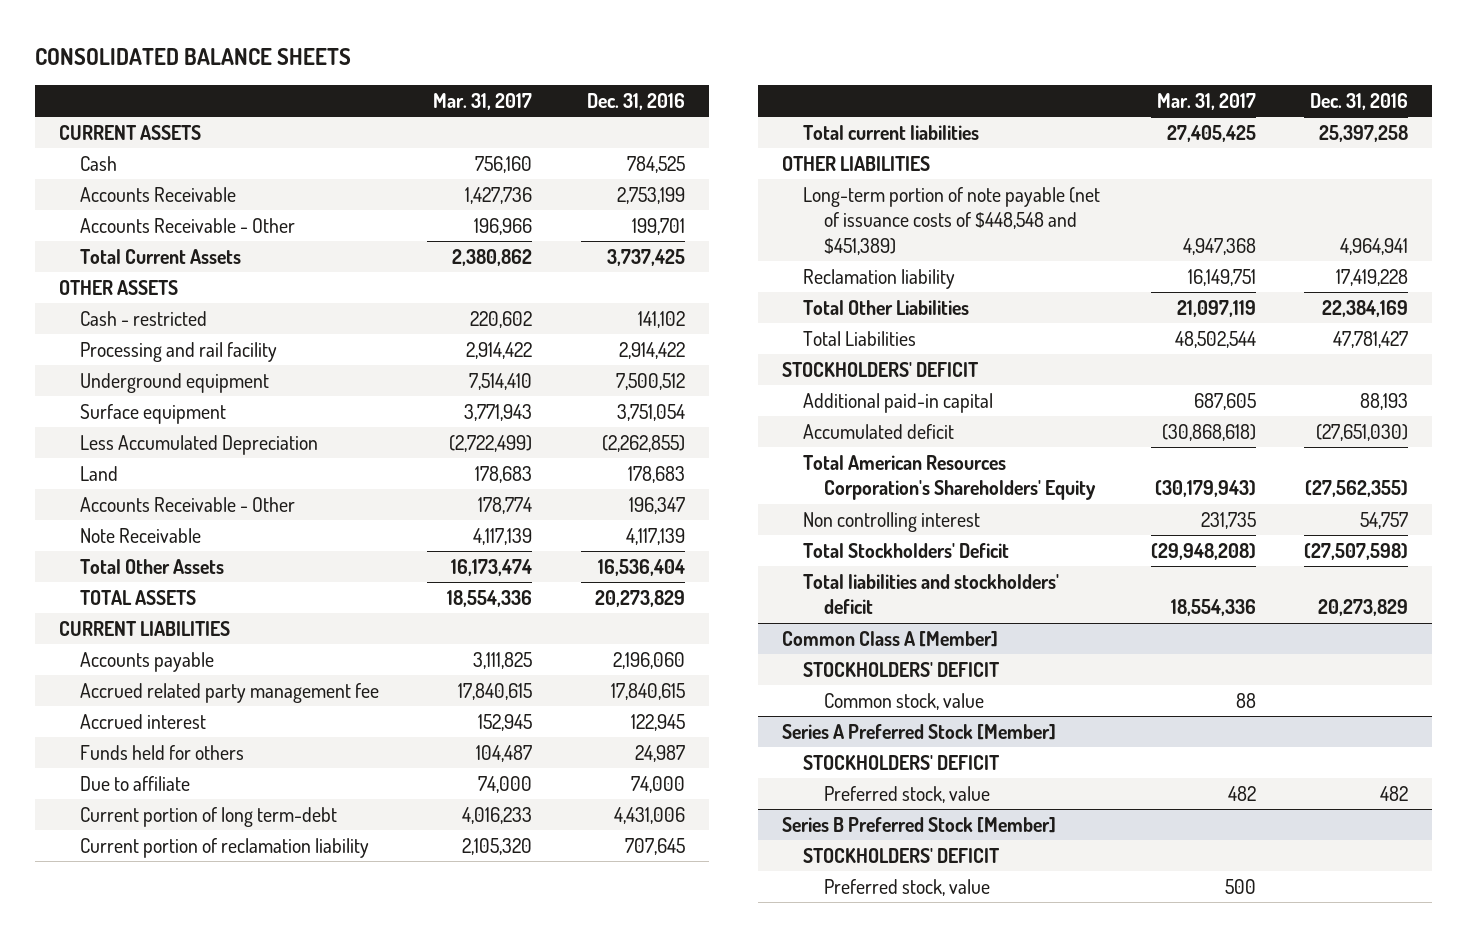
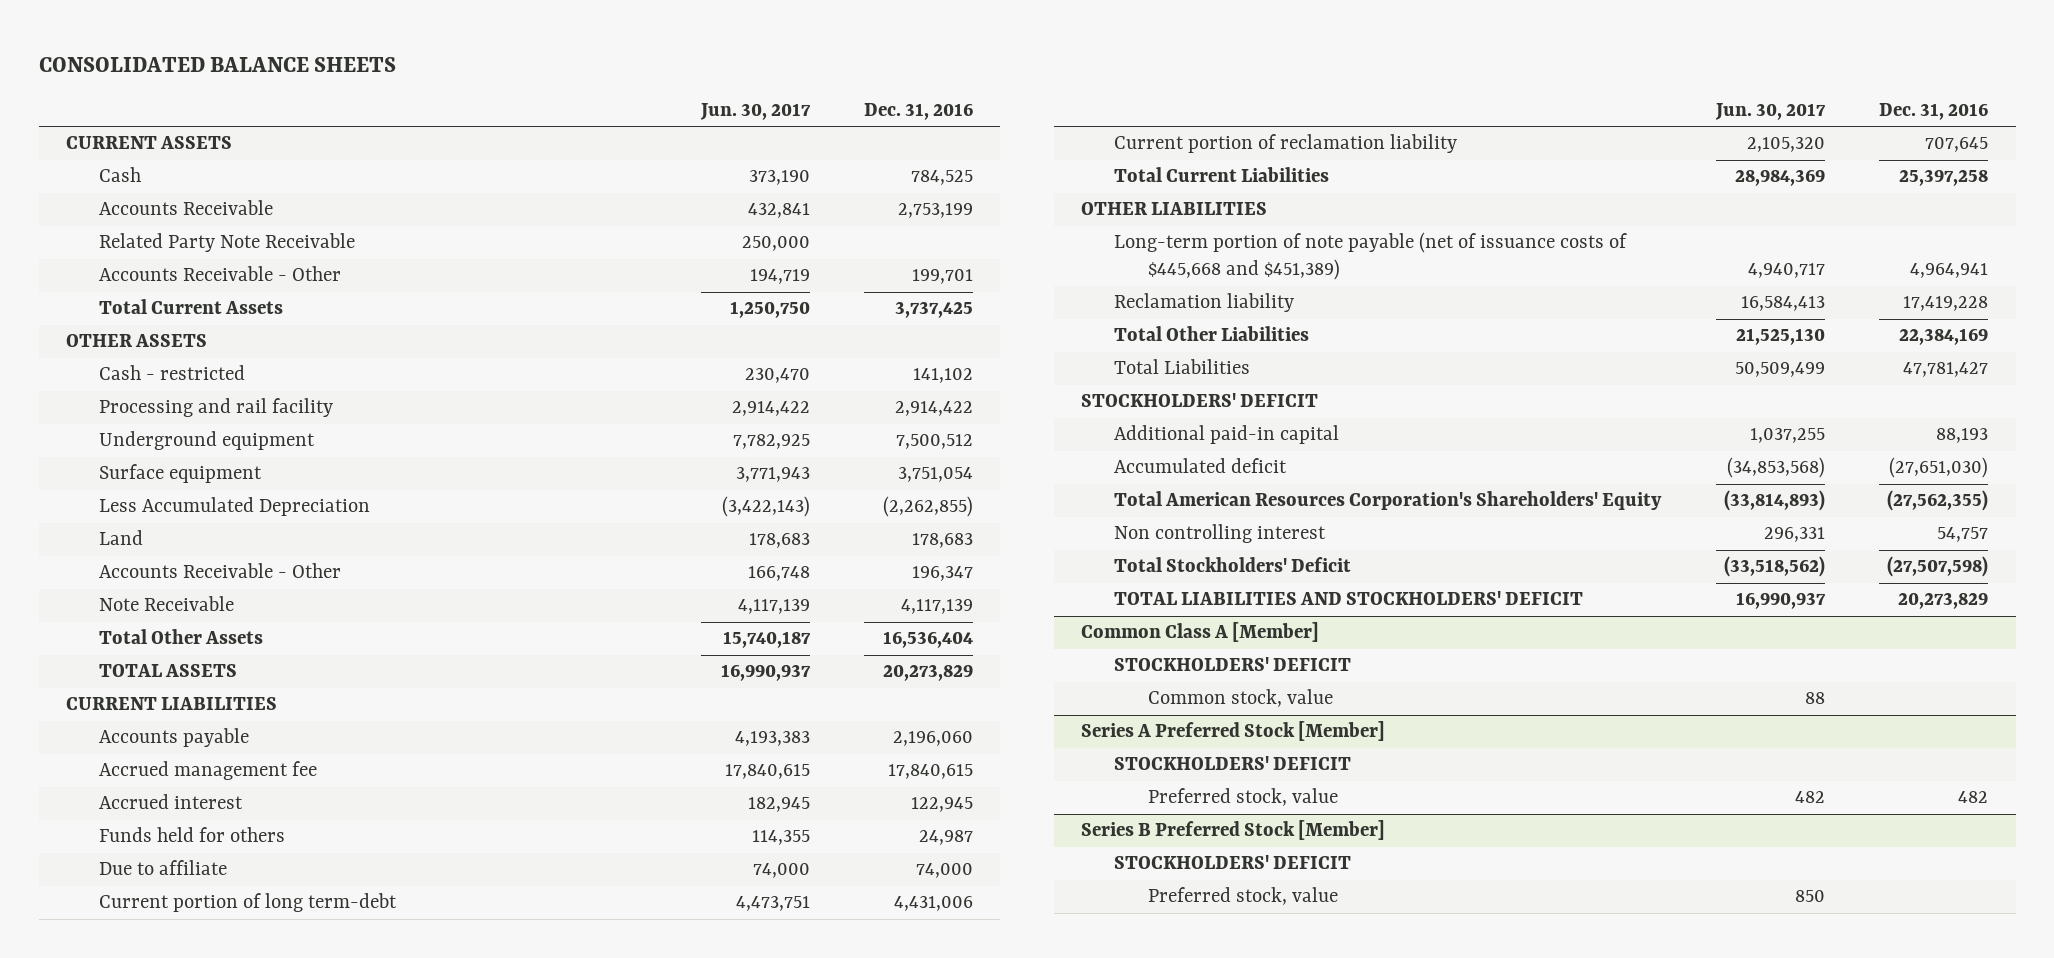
- | Mar. 31, 2017 | Dec. 31, 2016
+ | Jun. 30, 2017 | Dec. 31, 2016
+ Related Party Note Receivable | 250,000 |
- Accrued related party management fee | 17,840,615 | 17,840,615
+ Accrued management fee | 17,840,615 | 17,840,615
- Total current liabilities | 27,405,425 | 25,397,258
+ Total Current Liabilities | 28,984,369 | 25,397,258
- Long-term portion of note payable (net of issuance costs of $448,548 and $451,389) | 4,947,368 | 4,964,941
+ Long-term portion of note payable (net of issuance costs of $445,668 and $451,389) | 4,940,717 | 4,964,941
- Total liabilities and stockholders' deficit | 18,554,336 | 20,273,829
+ TOTAL LIABILITIES AND STOCKHOLDERS' DEFICIT | 16,990,937 | 20,273,829

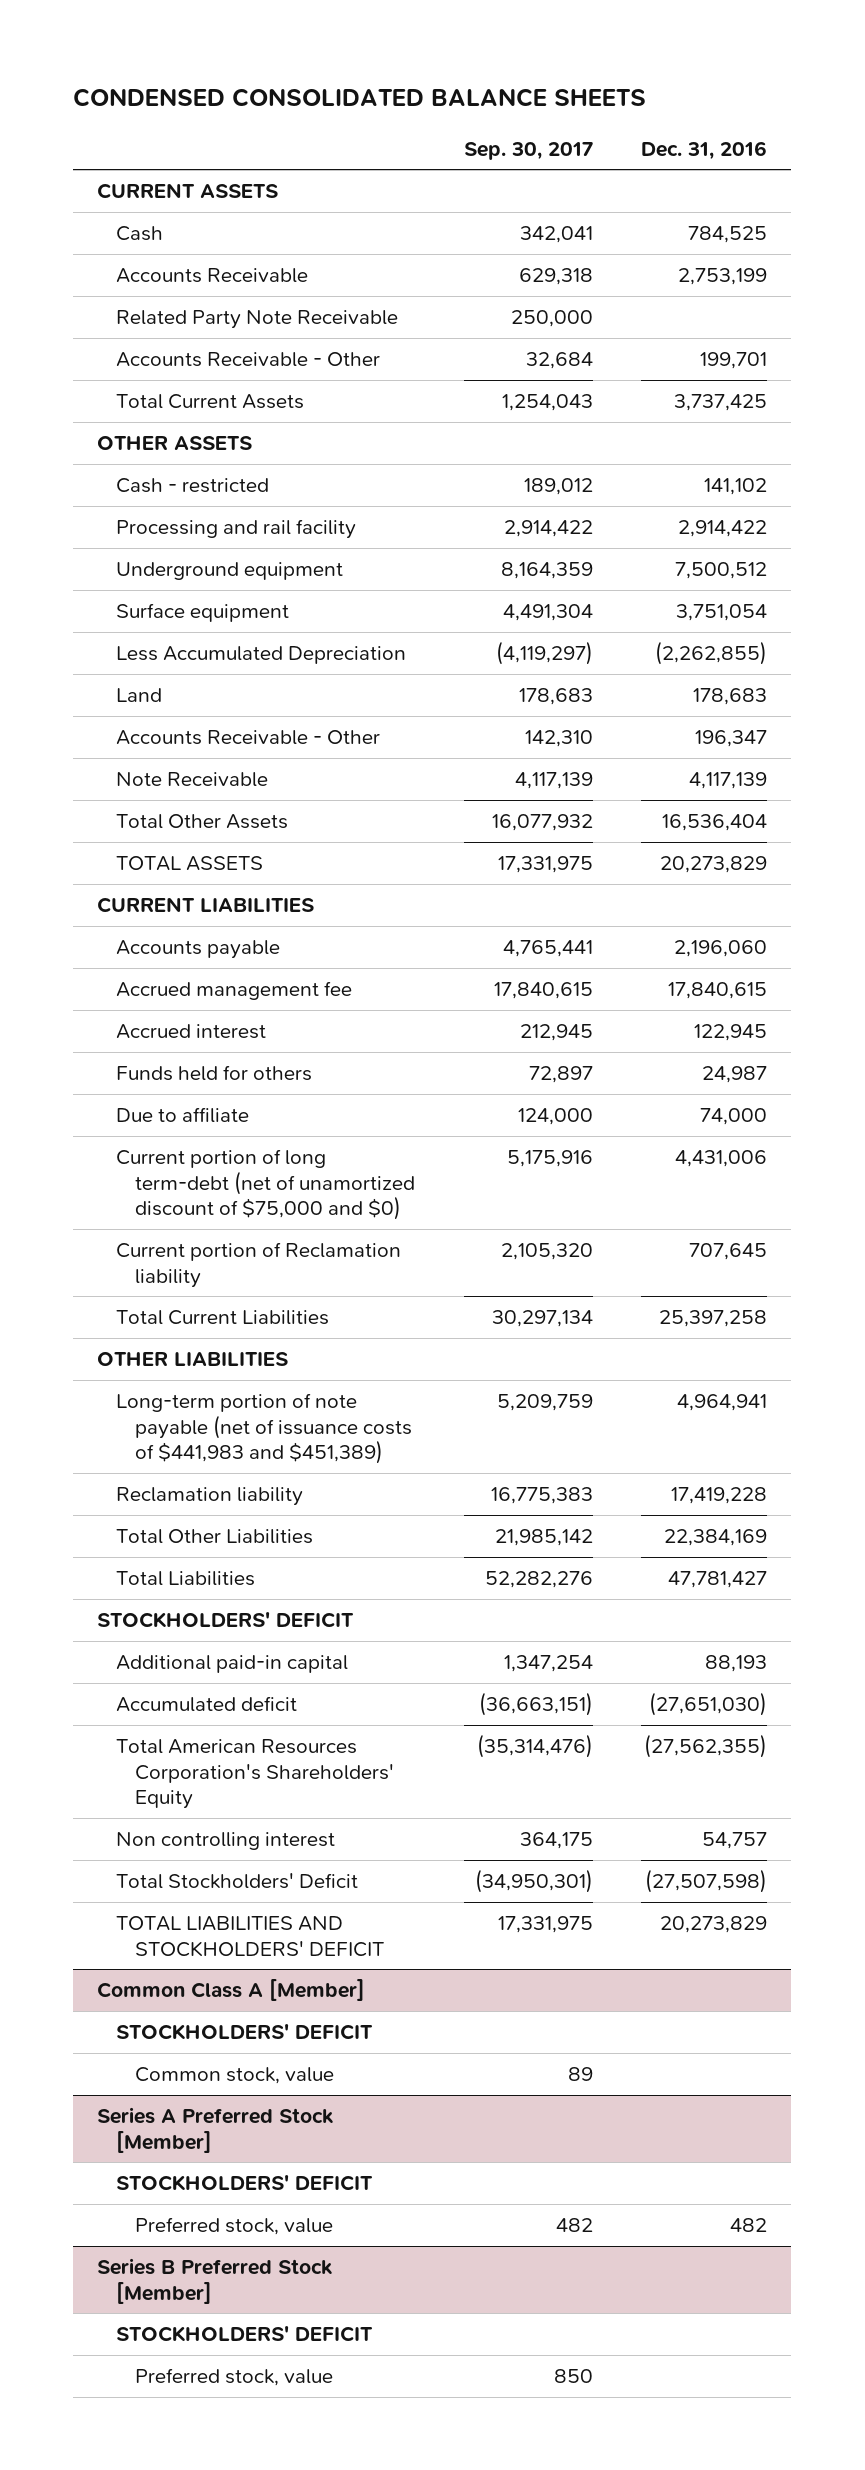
- CONSOLIDATED BALANCE SHEETS
+ CONDENSED CONSOLIDATED BALANCE SHEETS
- | Jun. 30, 2017 | Dec. 31, 2016
+ | Sep. 30, 2017 | Dec. 31, 2016
- Current portion of long term-debt | 4,473,751 | 4,431,006
- Current portion of reclamation liability | 2,105,320 | 707,645
+ Current portion of long term-debt (net of unamortized discount of $75,000 and $0) | 5,175,916 | 4,431,006
+ Current portion of Reclamation liability | 2,105,320 | 707,645
- Long-term portion of note payable (net of issuance costs of $445,668 and $451,389) | 4,940,717 | 4,964,941
+ Long-term portion of note payable (net of issuance costs of $441,983 and $451,389) | 5,209,759 | 4,964,941

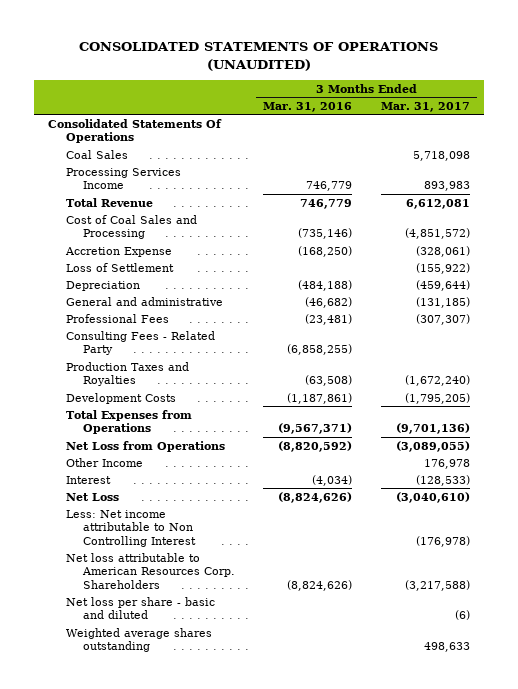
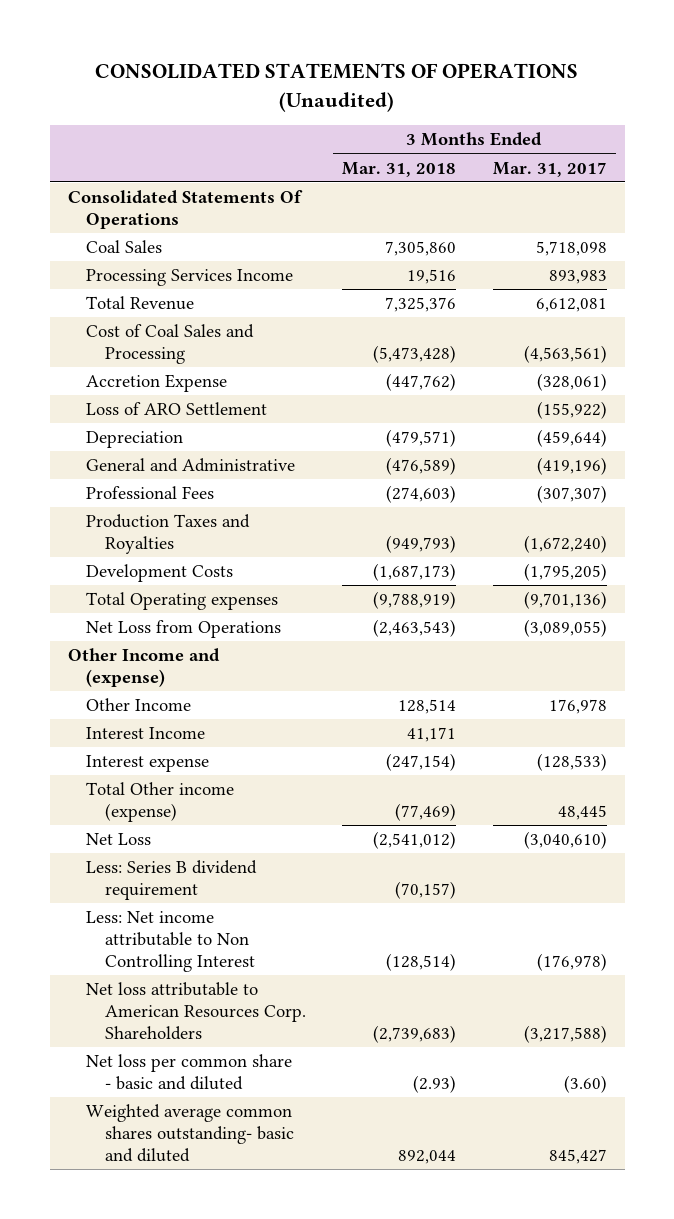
- CONSOLIDATED STATEMENTS OF OPERATIONS (UNAUDITED)
+ CONSOLIDATED STATEMENTS OF OPERATIONS (Unaudited)
- | 3 Months Ended Mar. 31, 2016 | 3 Months Ended Mar. 31, 2017
+ | 3 Months Ended Mar. 31, 2018 | 3 Months Ended Mar. 31, 2017
- Cost of Coal Sales and Processing | (735,146) | (4,851,572)
+ Cost of Coal Sales and Processing | (5,473,428) | (4,563,561)
- Loss of Settlement | | (155,922)
+ Loss of ARO Settlement | | (155,922)
- General and administrative | (46,682) | (131,185)
+ General and Administrative | (476,589) | (419,196)
- Consulting Fees - Related Party | (6,858,255) |
- Total Expenses from Operations | (9,567,371) | (9,701,136)
+ Total Operating expenses | (9,788,919) | (9,701,136)
+ Other Income and (expense)
- Interest | (4,034) | (128,533)
+ Interest Income | 41,171 |
+ Interest expense | (247,154) | (128,533)
+ Total Other income (expense) | (77,469) | 48,445
+ Less: Series B dividend requirement | (70,157) |
- Net loss per share - basic and diluted | | (6)
- Weighted average shares outstanding | | 498,633
+ Net loss per common share - basic and diluted | (2.93) | (3.60)
+ Weighted average common shares outstanding- basic and diluted | 892,044 | 845,427

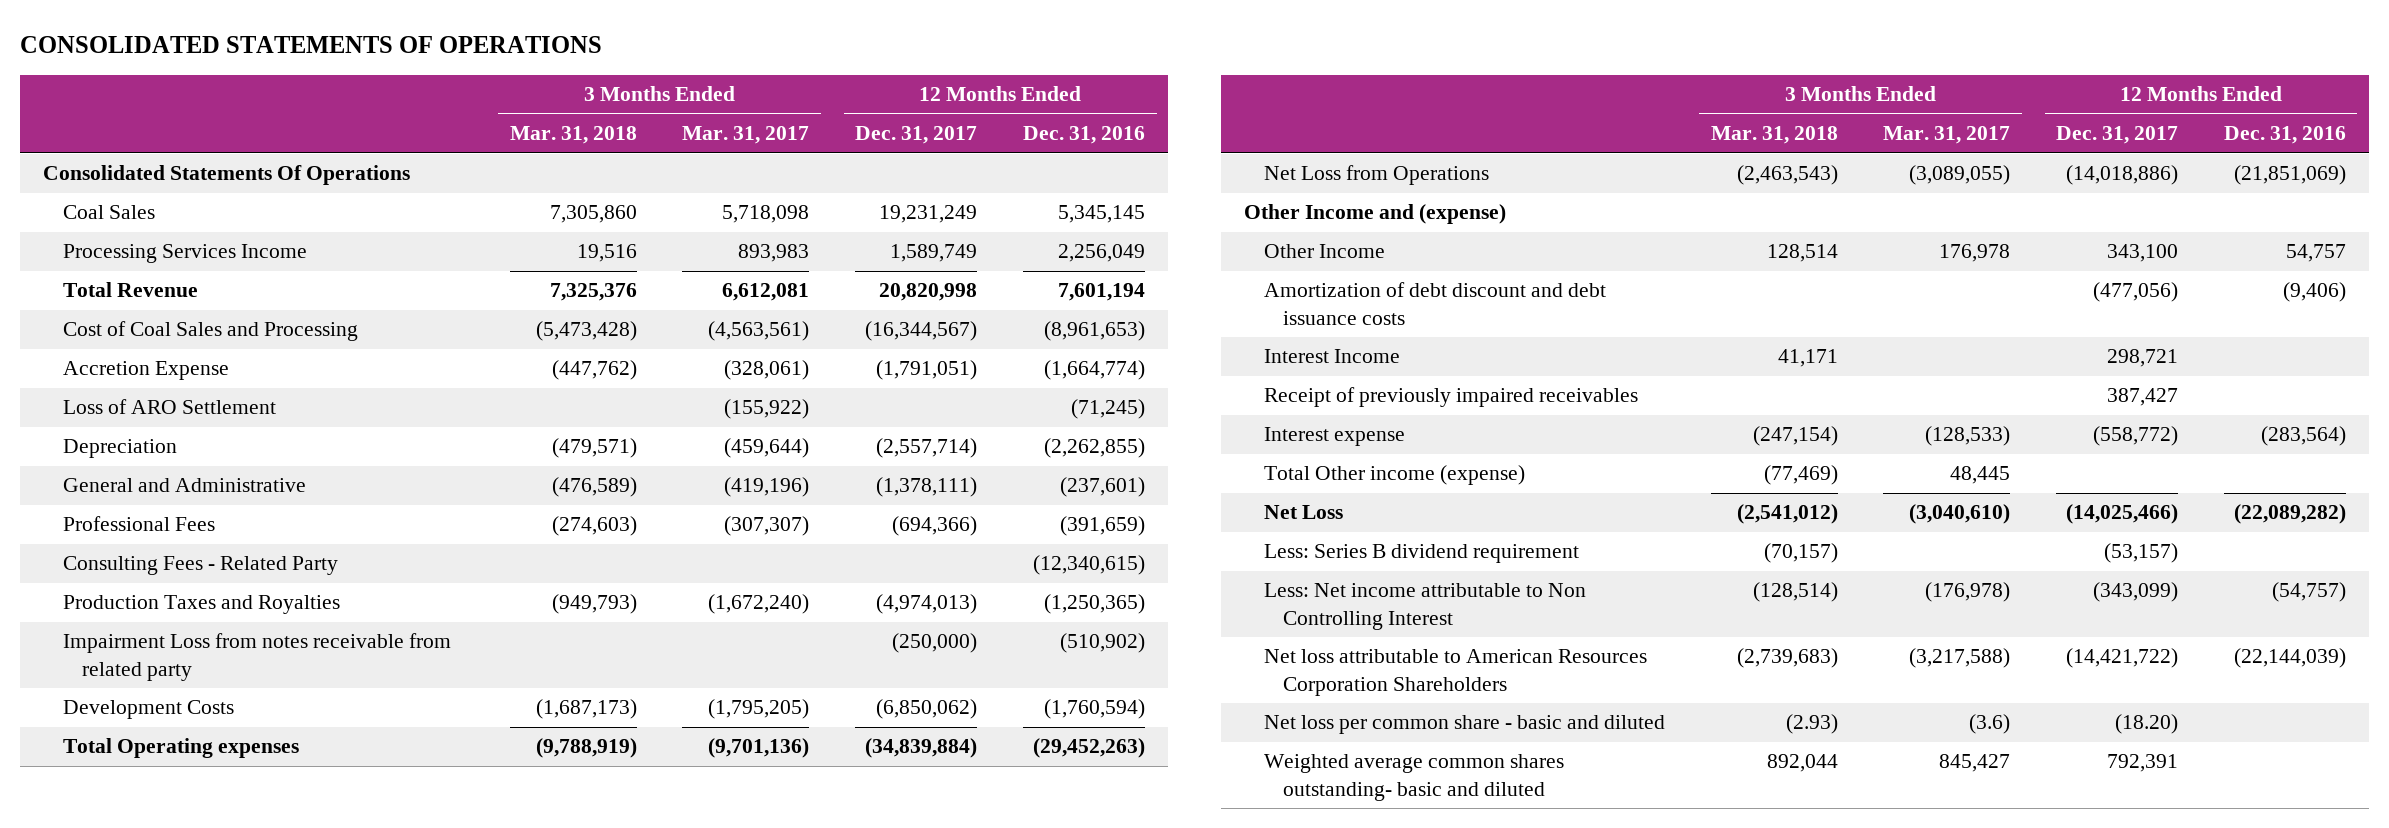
- CONSOLIDATED STATEMENTS OF OPERATIONS (Unaudited)
+ CONSOLIDATED STATEMENTS OF OPERATIONS
- | 3 Months Ended Mar. 31, 2018 | 3 Months Ended Mar. 31, 2017
+ | 3 Months Ended Mar. 31, 2018 | 3 Months Ended Mar. 31, 2017 | 12 Months Ended Dec. 31, 2017 | 12 Months Ended Dec. 31, 2016
+ Consulting Fees - Related Party | | | | (12,340,615)
+ Impairment Loss from notes receivable from related party | | | (250,000) | (510,902)
+ Amortization of debt discount and debt issuance costs | | | (477,056) | (9,406)
+ Receipt of previously impaired receivables | | | 387,427 |
- Net loss attributable to American Resources Corp. Shareholders | (2,739,683) | (3,217,588)
- Net loss per common share - basic and diluted | (2.93) | (3.60)
+ Net loss attributable to American Resources Corporation Shareholders | (2,739,683) | (3,217,588) | (14,421,722) | (22,144,039)
+ Net loss per common share - basic and diluted | (2.93) | (3.6) | (18.20) |

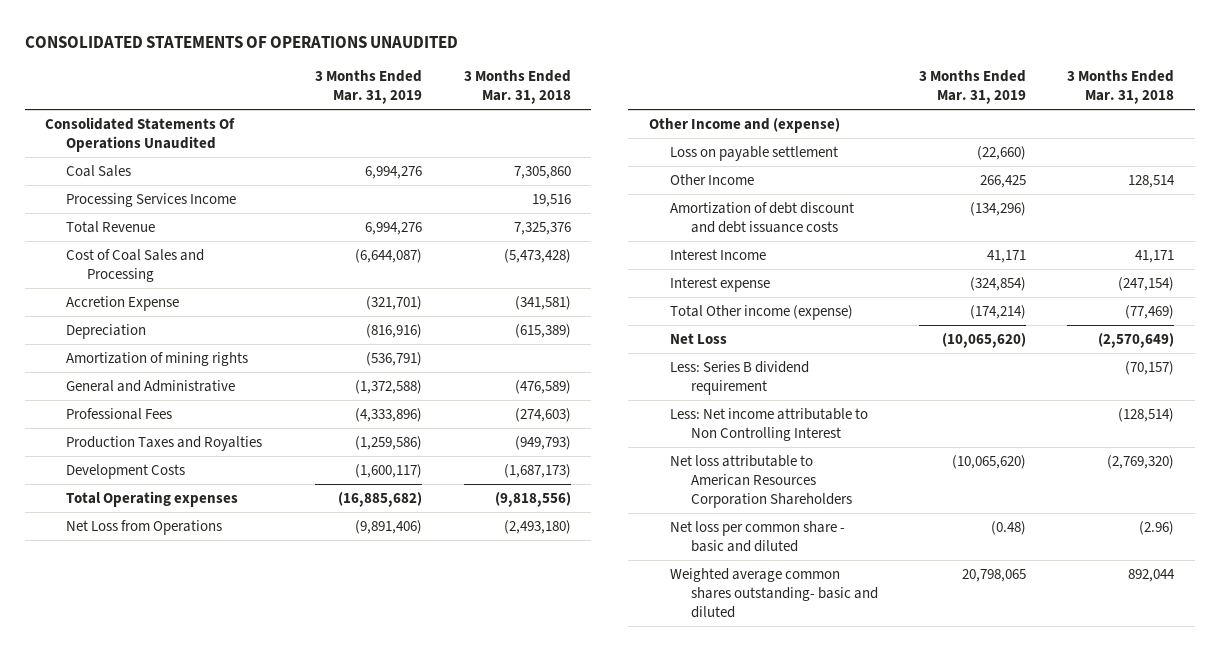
- CONSOLIDATED STATEMENTS OF OPERATIONS
+ CONSOLIDATED STATEMENTS OF OPERATIONS UNAUDITED
- | 3 Months Ended Mar. 31, 2018 | 3 Months Ended Mar. 31, 2017 | 12 Months Ended Dec. 31, 2017 | 12 Months Ended Dec. 31, 2016
+ | 3 Months Ended Mar. 31, 2019 | 3 Months Ended Mar. 31, 2018
- Consolidated Statements Of Operations
+ Consolidated Statements Of Operations Unaudited
- Accretion Expense | (447,762) | (328,061) | (1,791,051) | (1,664,774)
- Loss of ARO Settlement | | (155,922) | | (71,245)
- Depreciation | (479,571) | (459,644) | (2,557,714) | (2,262,855)
+ Accretion Expense | (321,701) | (341,581)
+ Depreciation | (816,916) | (615,389)
+ Amortization of mining rights | (536,791) |
- Consulting Fees - Related Party | | | | (12,340,615)
- Impairment Loss from notes receivable from related party | | | (250,000) | (510,902)
- Total Operating expenses | (9,788,919) | (9,701,136) | (34,839,884) | (29,452,263)
- Net Loss from Operations | (2,463,543) | (3,089,055) | (14,018,886) | (21,851,069)
+ Total Operating expenses | (16,885,682) | (9,818,556)
+ Net Loss from Operations | (9,891,406) | (2,493,180)
+ Loss on payable settlement | (22,660) |
- Receipt of previously impaired receivables | | | 387,427 |
- Net Loss | (2,541,012) | (3,040,610) | (14,025,466) | (22,089,282)
+ Net Loss | (10,065,620) | (2,570,649)
- Net loss attributable to American Resources Corporation Shareholders | (2,739,683) | (3,217,588) | (14,421,722) | (22,144,039)
- Net loss per common share - basic and diluted | (2.93) | (3.6) | (18.20) |
+ Net loss attributable to American Resources Corporation Shareholders | (10,065,620) | (2,769,320)
+ Net loss per common share - basic and diluted | (0.48) | (2.96)

